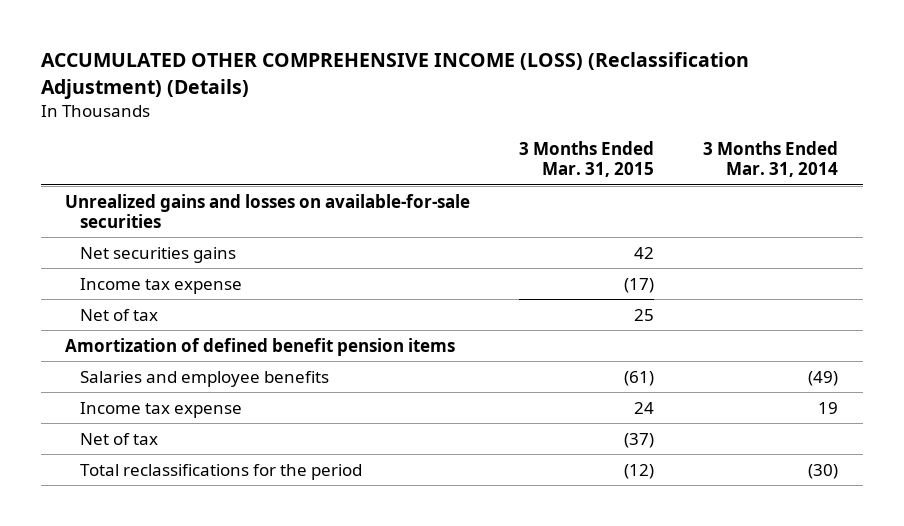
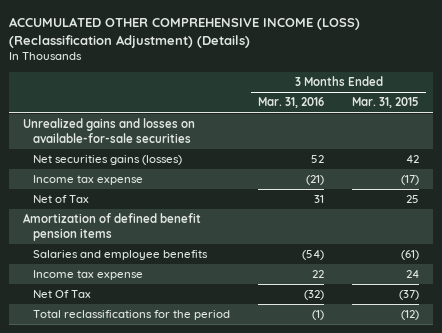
- | 3 Months Ended Mar. 31, 2015 | 3 Months Ended Mar. 31, 2014
+ | 3 Months Ended Mar. 31, 2016 | 3 Months Ended Mar. 31, 2015
- Net securities gains | 42 |
+ Net securities gains (losses) | 52 | 42
- Net of tax | 25 |
+ Net of Tax | 31 | 25
- Net of tax | (37) |
+ Net Of Tax | (32) | (37)

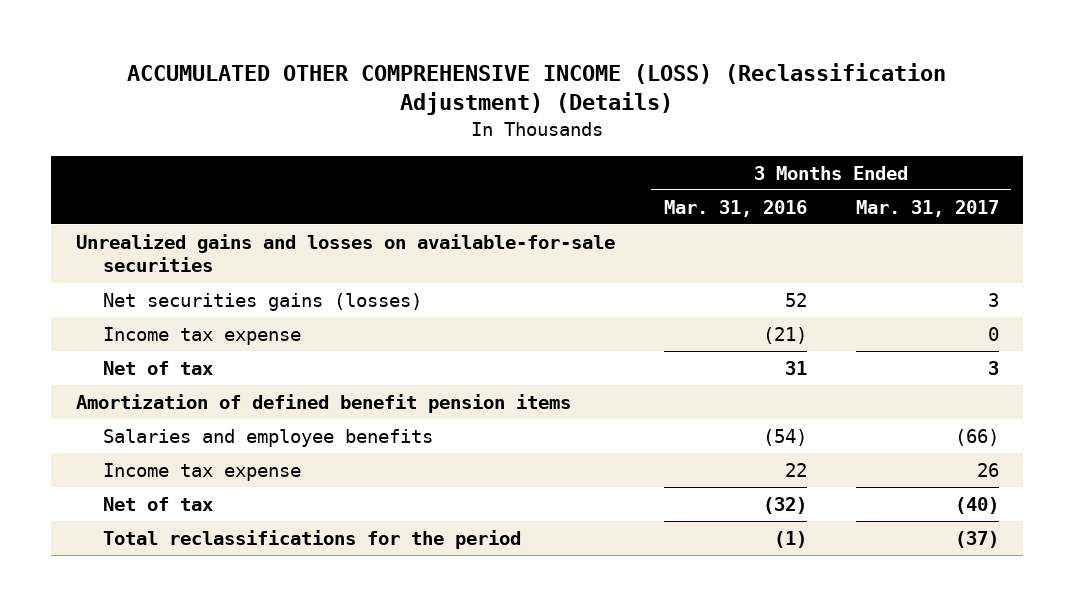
- | 3 Months Ended Mar. 31, 2016 | 3 Months Ended Mar. 31, 2015
+ | 3 Months Ended Mar. 31, 2016 | 3 Months Ended Mar. 31, 2017
- Net of Tax | 31 | 25
+ Net of tax | 31 | 3
- Net Of Tax | (32) | (37)
+ Net of tax | (32) | (40)

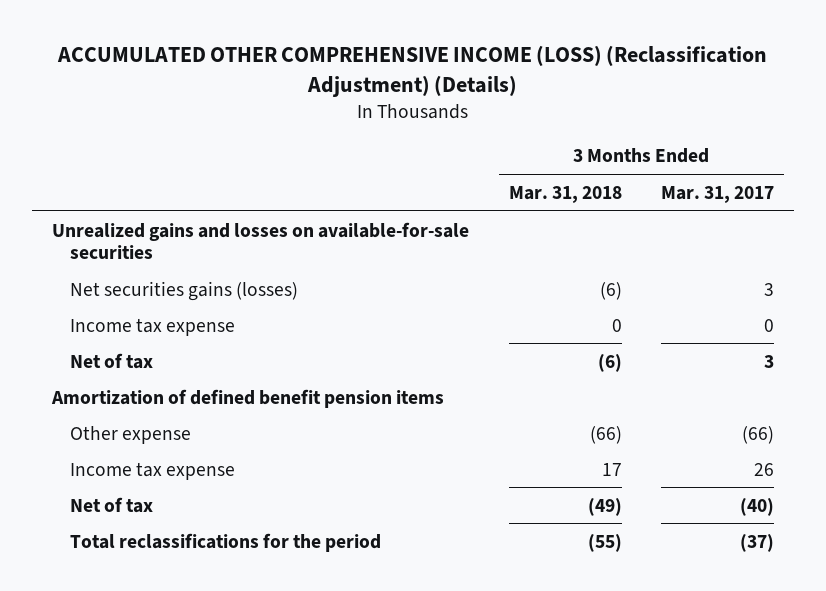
- | 3 Months Ended Mar. 31, 2016 | 3 Months Ended Mar. 31, 2017
+ | 3 Months Ended Mar. 31, 2018 | 3 Months Ended Mar. 31, 2017
- Salaries and employee benefits | (54) | (66)
+ Other expense | (66) | (66)

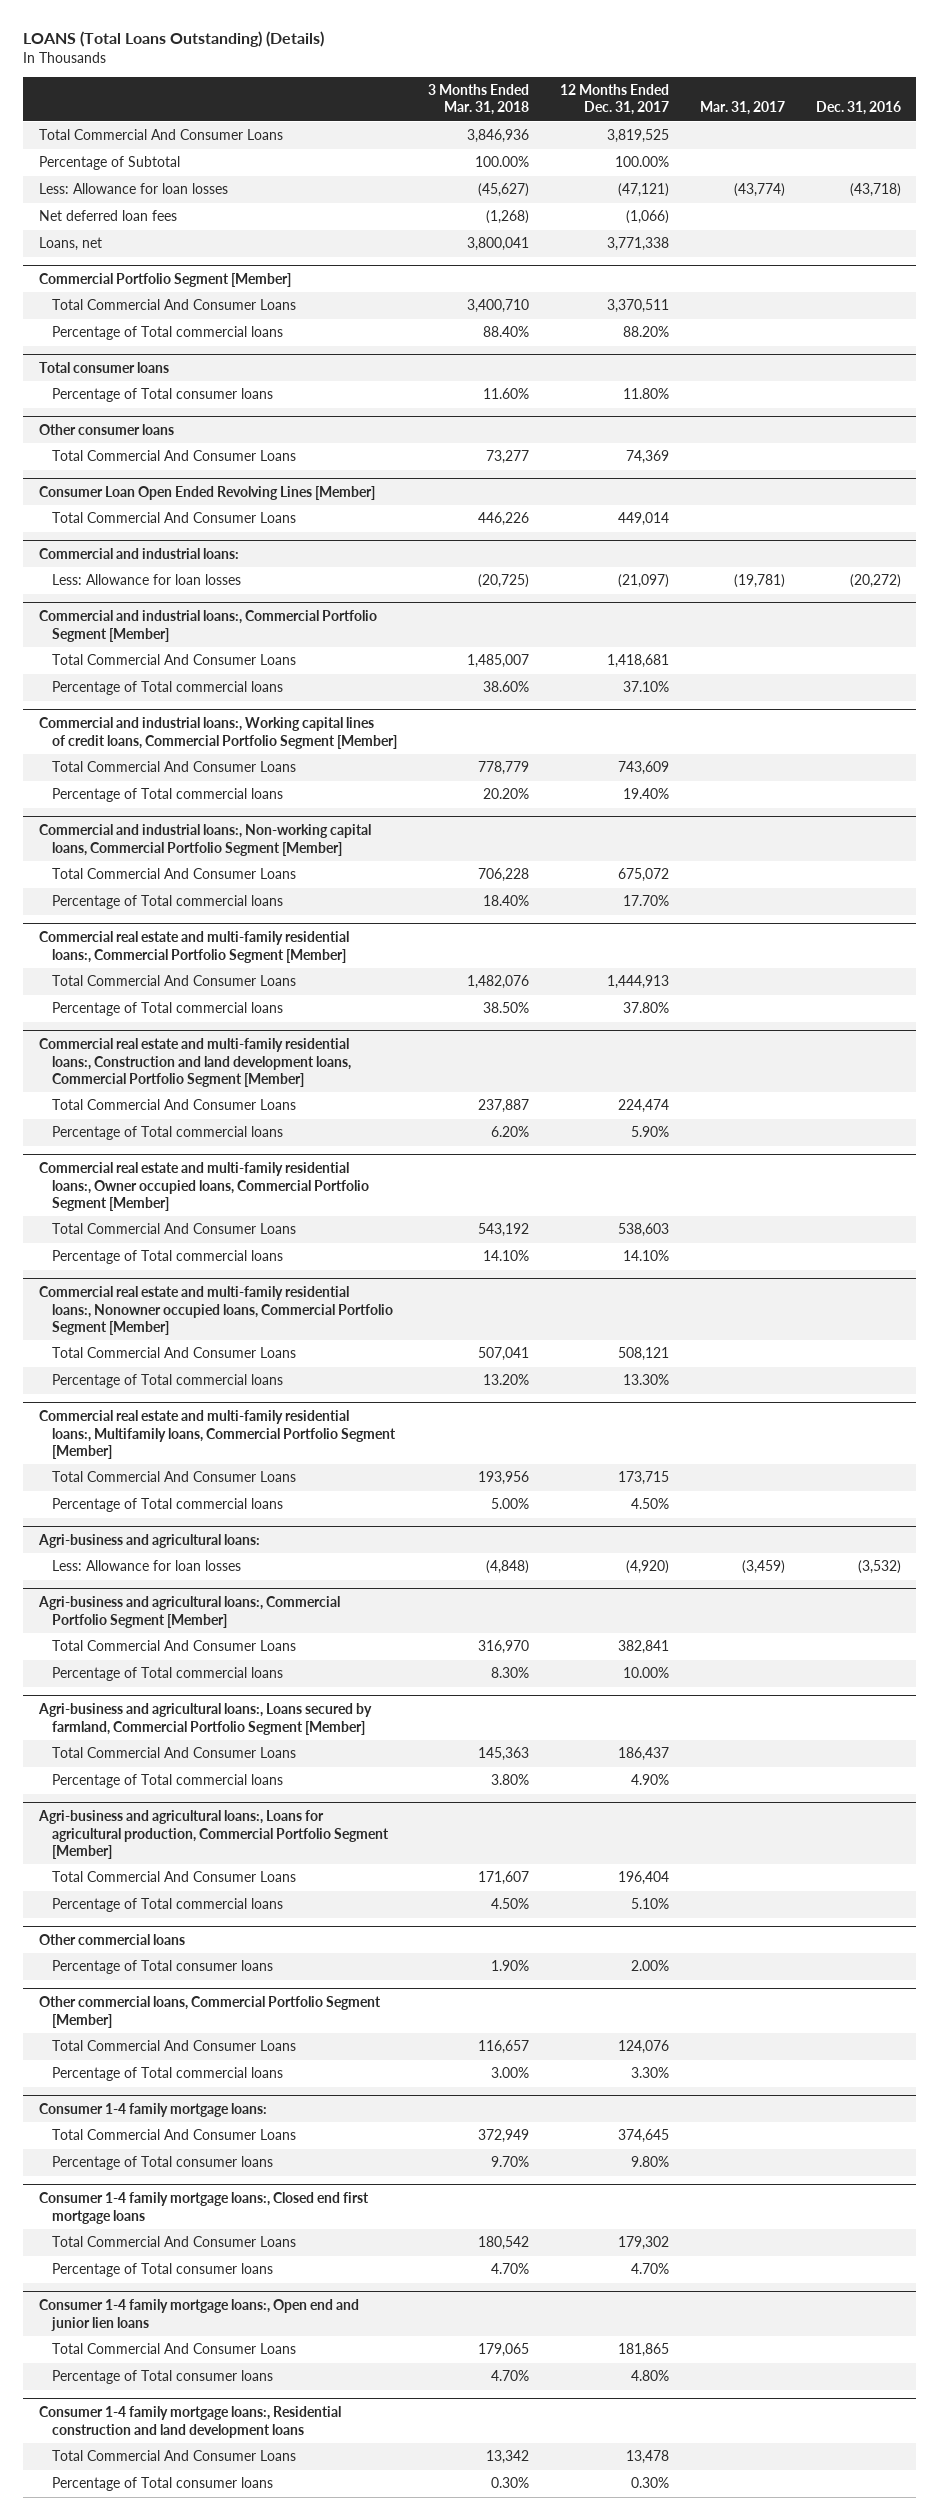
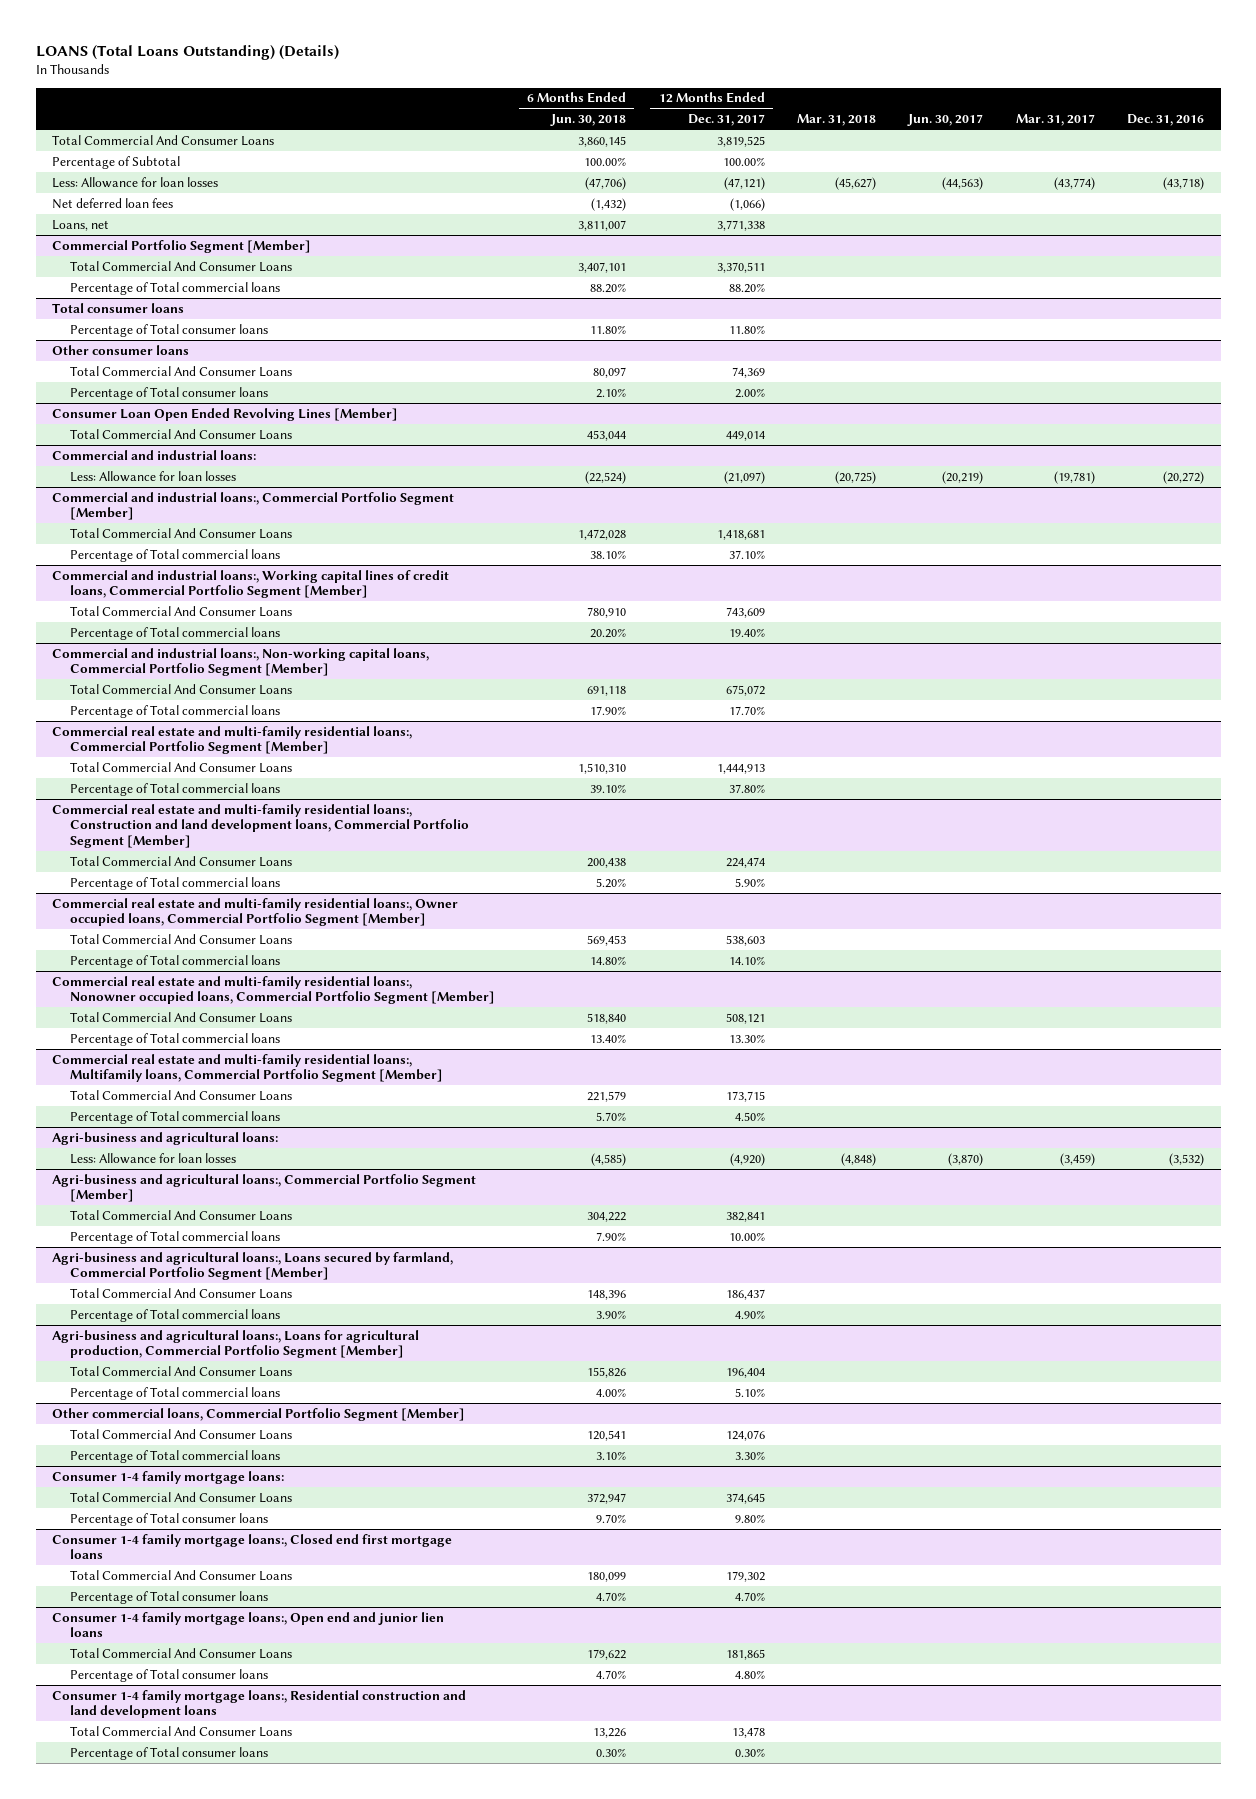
- | 3 Months Ended Mar. 31, 2018 | 12 Months Ended Dec. 31, 2017 | Mar. 31, 2017 | Dec. 31, 2016
+ | 6 Months Ended Jun. 30, 2018 | 12 Months Ended Dec. 31, 2017 | Mar. 31, 2018 | Jun. 30, 2017 | Mar. 31, 2017 | Dec. 31, 2016
@ Other consumer loans
+ Percentage of Total consumer loans | 2.10% | 2.00% | | | |
- Other commercial loans
- Percentage of Total consumer loans | 1.90% | 2.00% | |

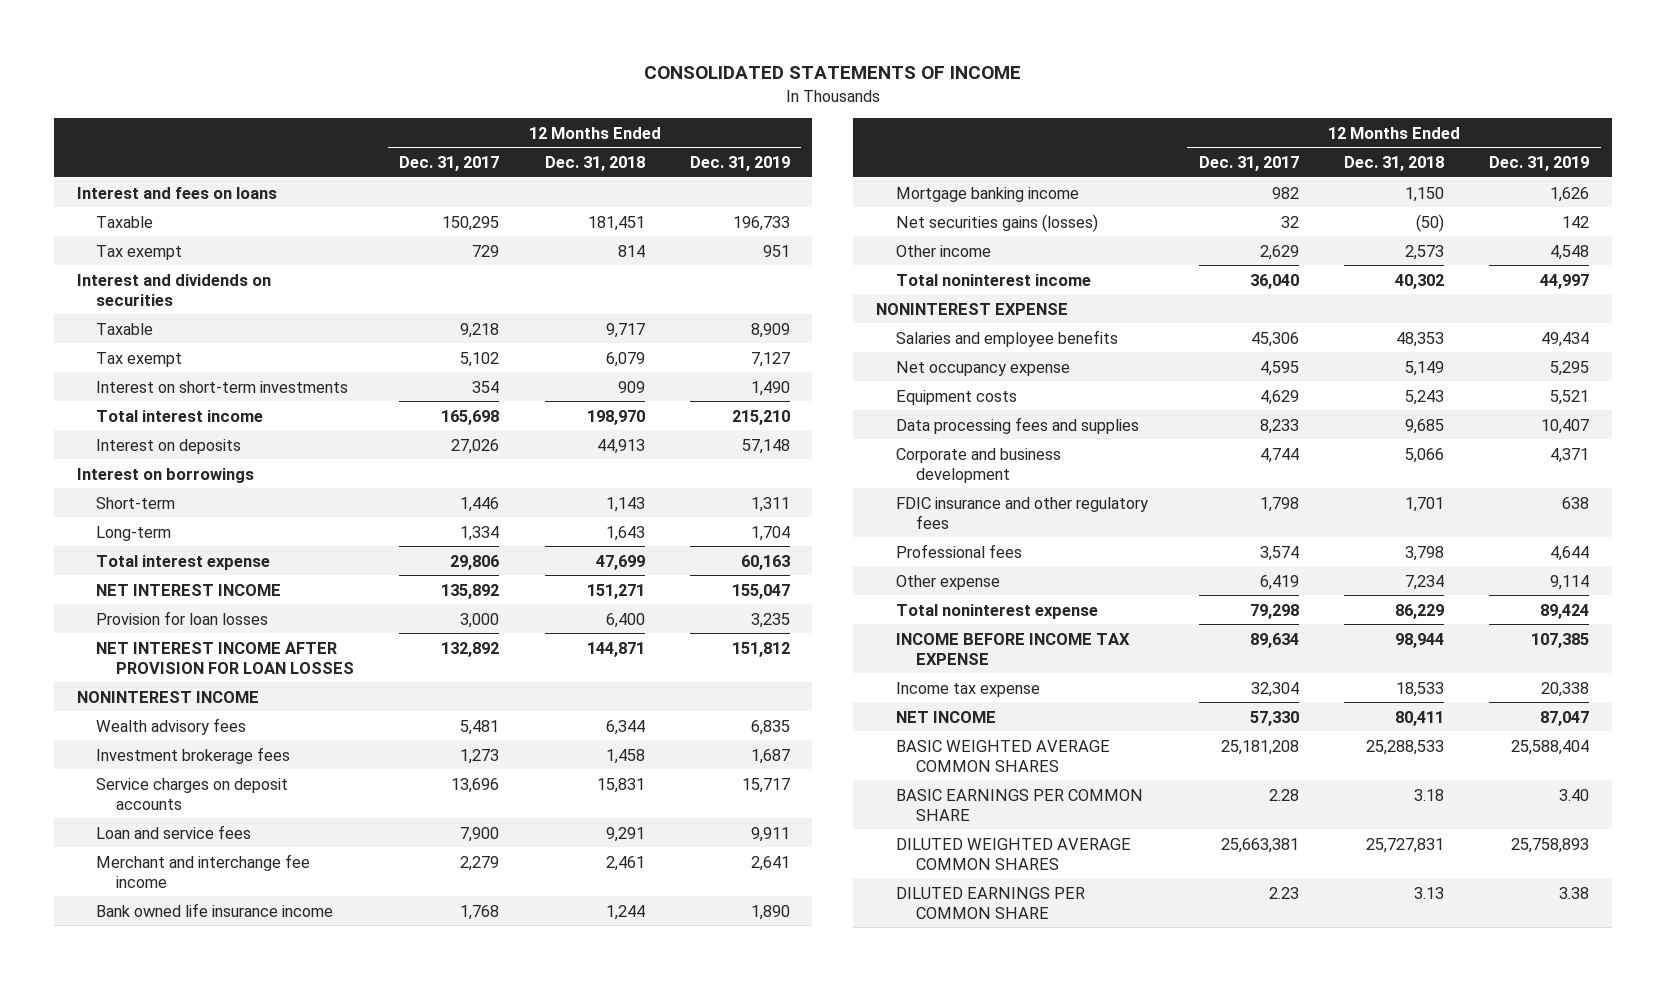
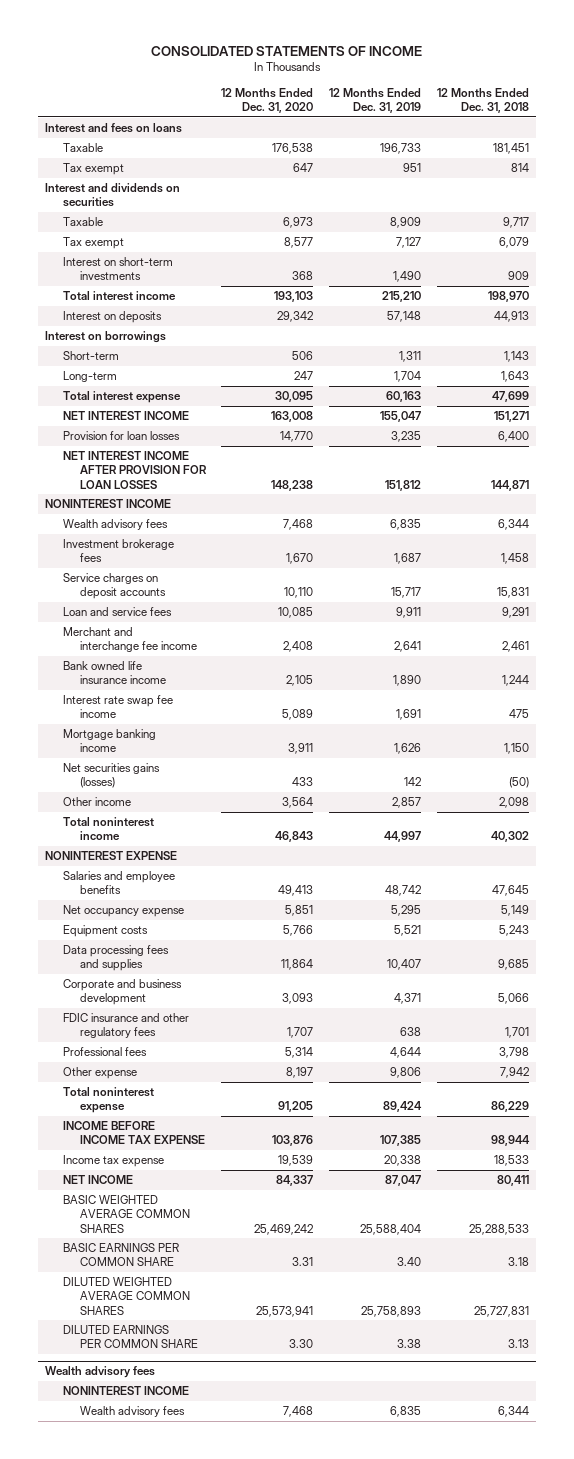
- | 12 Months Ended Dec. 31, 2017 | 12 Months Ended Dec. 31, 2018 | 12 Months Ended Dec. 31, 2019
+ | 12 Months Ended Dec. 31, 2020 | 12 Months Ended Dec. 31, 2019 | 12 Months Ended Dec. 31, 2018
+ Interest rate swap fee income | 5,089 | 1,691 | 475
- Other income | 2,629 | 2,573 | 4,548
+ Other income | 3,564 | 2,857 | 2,098
- Salaries and employee benefits | 45,306 | 48,353 | 49,434
+ Salaries and employee benefits | 49,413 | 48,742 | 47,645
- Other expense | 6,419 | 7,234 | 9,114
+ Other expense | 8,197 | 9,806 | 7,942
+ Wealth advisory fees
+ NONINTEREST INCOME
+ Wealth advisory fees | 7,468 | 6,835 | 6,344

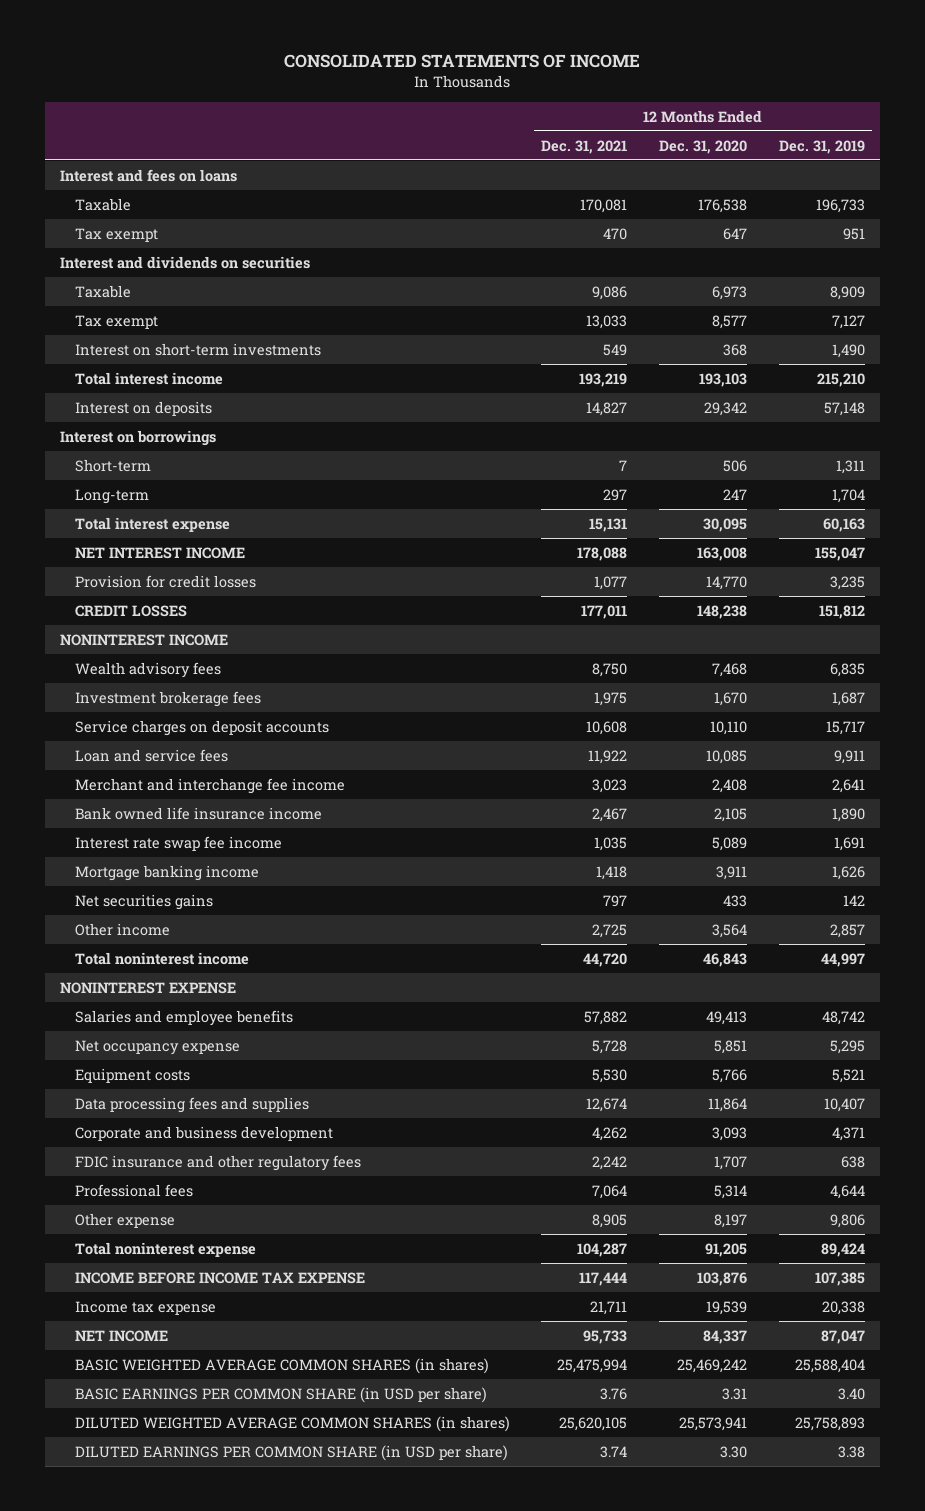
- | 12 Months Ended Dec. 31, 2020 | 12 Months Ended Dec. 31, 2019 | 12 Months Ended Dec. 31, 2018
+ | 12 Months Ended Dec. 31, 2021 | 12 Months Ended Dec. 31, 2020 | 12 Months Ended Dec. 31, 2019
- Provision for loan losses | 14,770 | 3,235 | 6,400
- NET INTEREST INCOME AFTER PROVISION FOR LOAN LOSSES | 148,238 | 151,812 | 144,871
+ Provision for credit losses | 1,077 | 14,770 | 3,235
+ CREDIT LOSSES | 177,011 | 148,238 | 151,812
- Net securities gains (losses) | 433 | 142 | (50)
+ Net securities gains | 797 | 433 | 142
- BASIC WEIGHTED AVERAGE COMMON SHARES | 25,469,242 | 25,588,404 | 25,288,533
- BASIC EARNINGS PER COMMON SHARE | 3.31 | 3.40 | 3.18
- DILUTED WEIGHTED AVERAGE COMMON SHARES | 25,573,941 | 25,758,893 | 25,727,831
- DILUTED EARNINGS PER COMMON SHARE | 3.30 | 3.38 | 3.13
- Wealth advisory fees
- NONINTEREST INCOME
- Wealth advisory fees | 7,468 | 6,835 | 6,344
+ BASIC WEIGHTED AVERAGE COMMON SHARES (in shares) | 25,475,994 | 25,469,242 | 25,588,404
+ BASIC EARNINGS PER COMMON SHARE (in USD per share) | 3.76 | 3.31 | 3.40
+ DILUTED WEIGHTED AVERAGE COMMON SHARES (in shares) | 25,620,105 | 25,573,941 | 25,758,893
+ DILUTED EARNINGS PER COMMON SHARE (in USD per share) | 3.74 | 3.30 | 3.38

